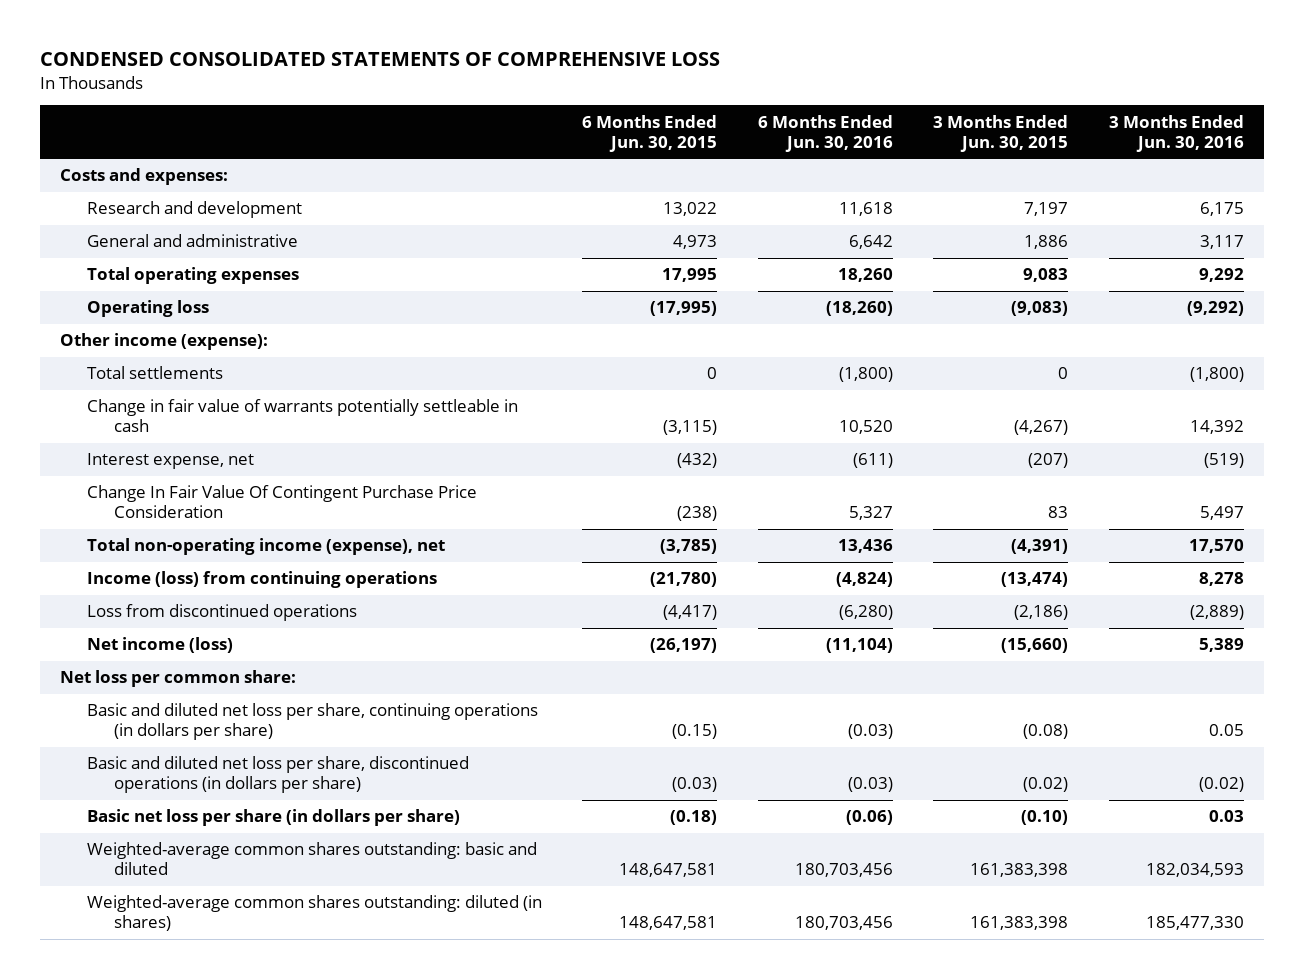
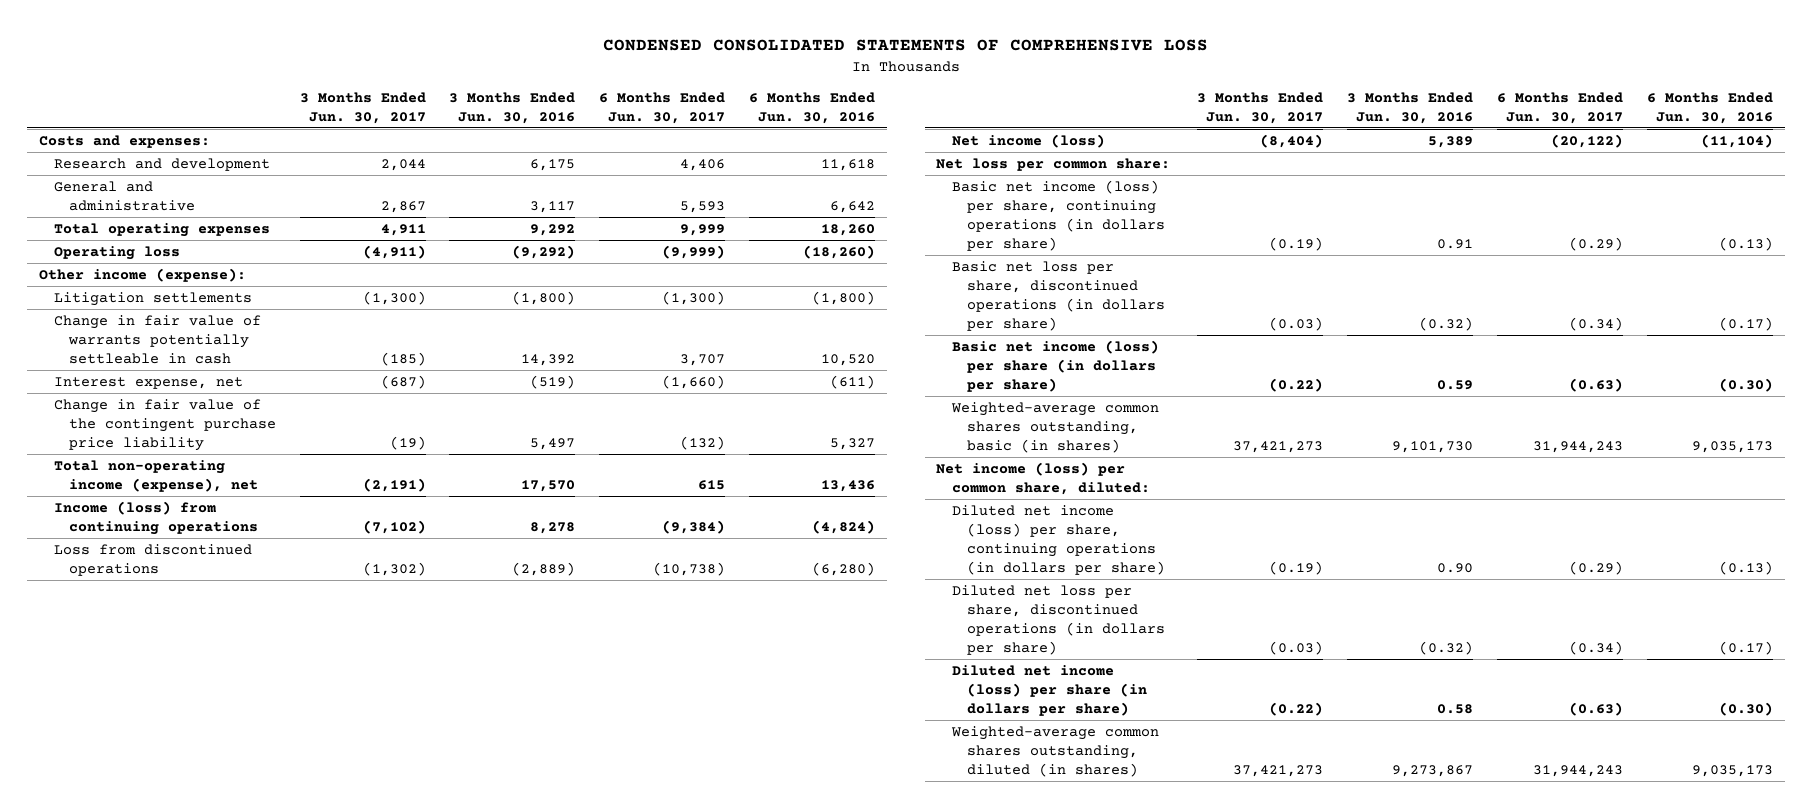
- | 6 Months Ended Jun. 30, 2015 | 6 Months Ended Jun. 30, 2016 | 3 Months Ended Jun. 30, 2015 | 3 Months Ended Jun. 30, 2016
+ | 3 Months Ended Jun. 30, 2017 | 3 Months Ended Jun. 30, 2016 | 6 Months Ended Jun. 30, 2017 | 6 Months Ended Jun. 30, 2016
- Total settlements | 0 | (1,800) | 0 | (1,800)
+ Litigation settlements | (1,300) | (1,800) | (1,300) | (1,800)
- Change In Fair Value Of Contingent Purchase Price Consideration | (238) | 5,327 | 83 | 5,497
+ Change in fair value of the contingent purchase price liability | (19) | 5,497 | (132) | 5,327
- Basic and diluted net loss per share, continuing operations (in dollars per share) | (0.15) | (0.03) | (0.08) | 0.05
- Basic and diluted net loss per share, discontinued operations (in dollars per share) | (0.03) | (0.03) | (0.02) | (0.02)
- Basic net loss per share (in dollars per share) | (0.18) | (0.06) | (0.10) | 0.03
- Weighted-average common shares outstanding: basic and diluted | 148,647,581 | 180,703,456 | 161,383,398 | 182,034,593
- Weighted-average common shares outstanding: diluted (in shares) | 148,647,581 | 180,703,456 | 161,383,398 | 185,477,330
+ Basic net income (loss) per share, continuing operations (in dollars per share) | (0.19) | 0.91 | (0.29) | (0.13)
+ Basic net loss per share, discontinued operations (in dollars per share) | (0.03) | (0.32) | (0.34) | (0.17)
+ Basic net income (loss) per share (in dollars per share) | (0.22) | 0.59 | (0.63) | (0.30)
+ Weighted-average common shares outstanding, basic (in shares) | 37,421,273 | 9,101,730 | 31,944,243 | 9,035,173
+ Net income (loss) per common share, diluted:
+ Diluted net income (loss) per share, continuing operations (in dollars per share) | (0.19) | 0.90 | (0.29) | (0.13)
+ Diluted net loss per share, discontinued operations (in dollars per share) | (0.03) | (0.32) | (0.34) | (0.17)
+ Diluted net income (loss) per share (in dollars per share) | (0.22) | 0.58 | (0.63) | (0.30)
+ Weighted-average common shares outstanding, diluted (in shares) | 37,421,273 | 9,273,867 | 31,944,243 | 9,035,173

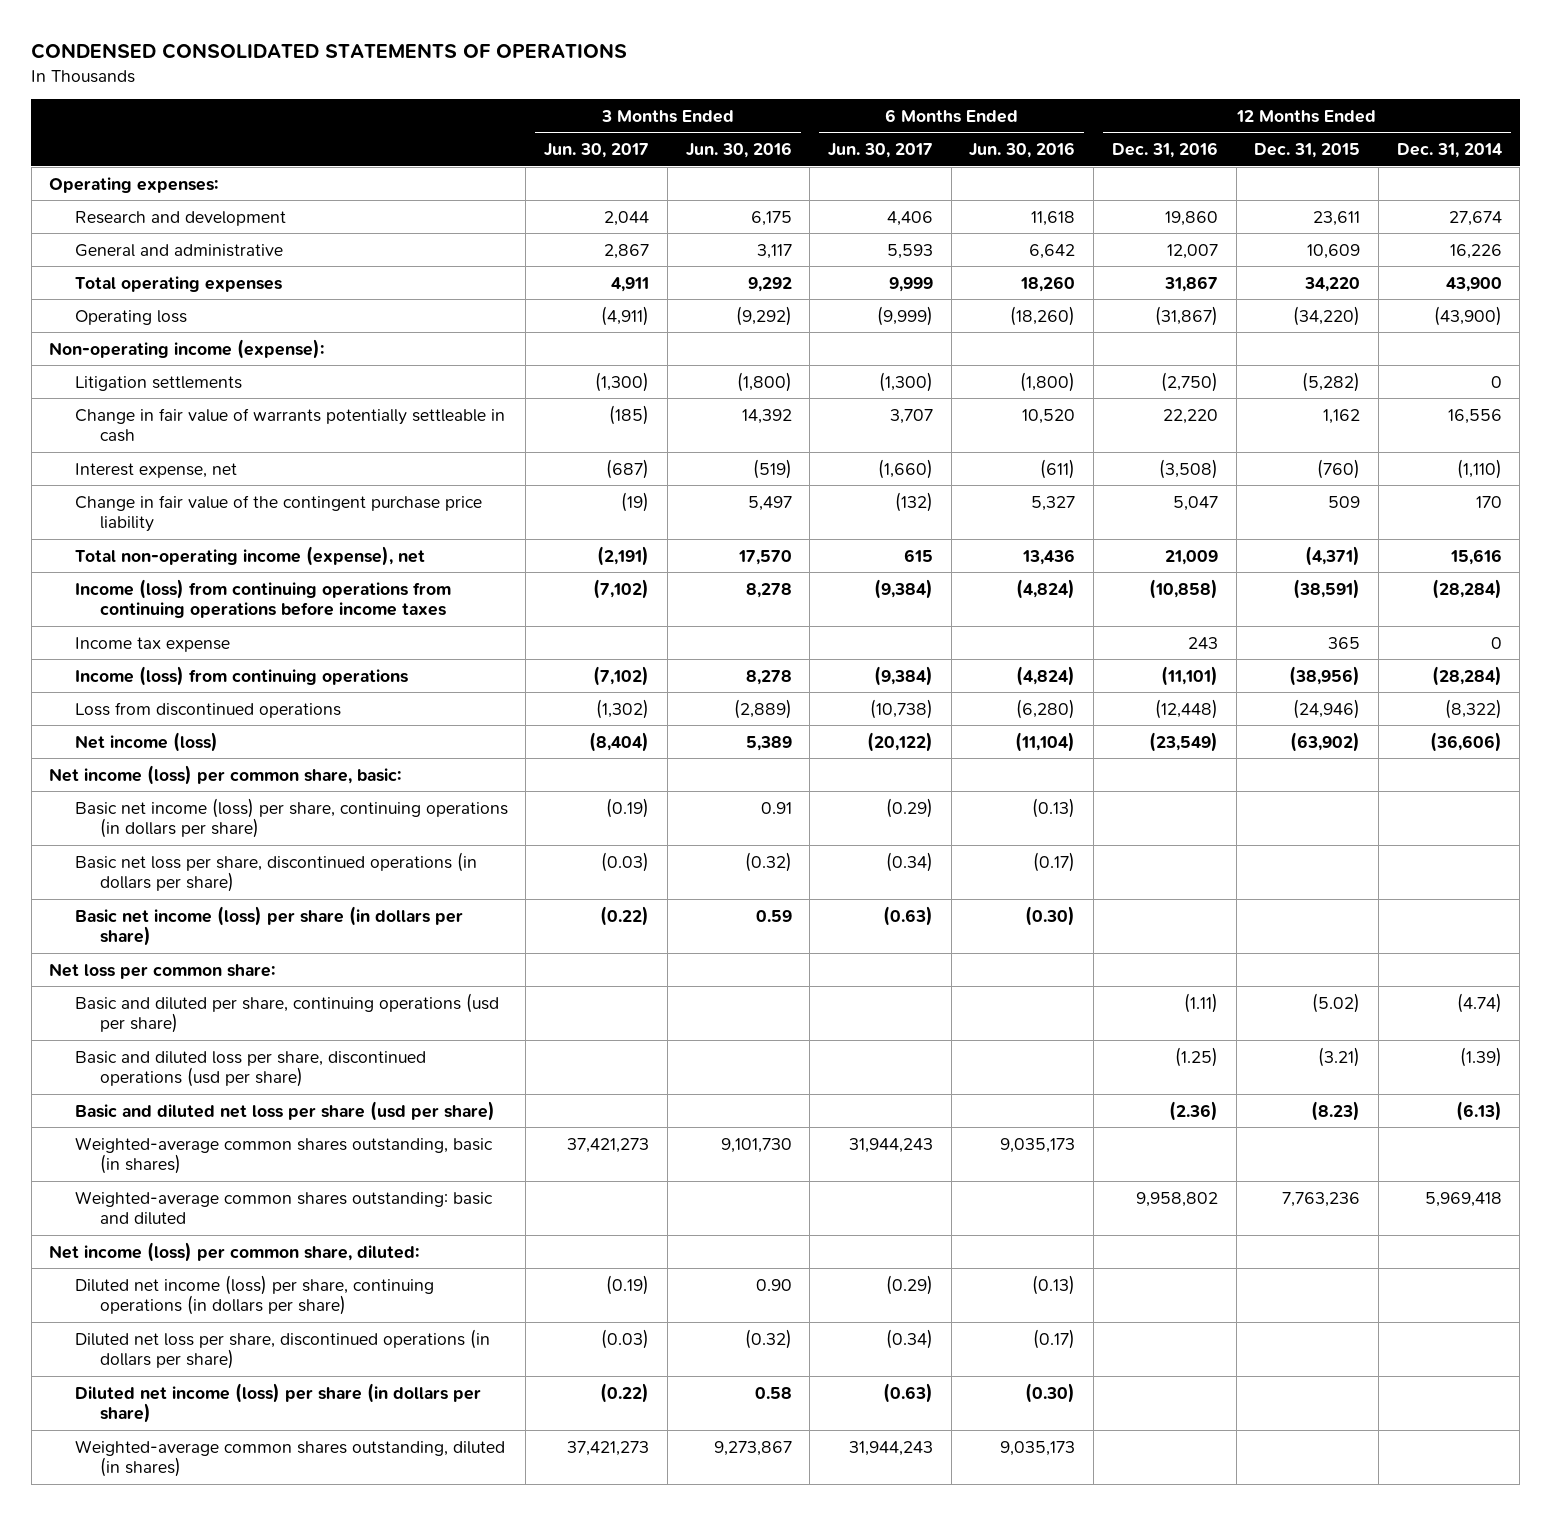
- CONDENSED CONSOLIDATED STATEMENTS OF COMPREHENSIVE LOSS
+ CONDENSED CONSOLIDATED STATEMENTS OF OPERATIONS
- | 3 Months Ended Jun. 30, 2017 | 3 Months Ended Jun. 30, 2016 | 6 Months Ended Jun. 30, 2017 | 6 Months Ended Jun. 30, 2016
+ | 3 Months Ended Jun. 30, 2017 | 3 Months Ended Jun. 30, 2016 | 6 Months Ended Jun. 30, 2017 | 6 Months Ended Jun. 30, 2016 | 12 Months Ended Dec. 31, 2016 | 12 Months Ended Dec. 31, 2015 | 12 Months Ended Dec. 31, 2014
- Costs and expenses:
+ Operating expenses:
- Other income (expense):
+ Non-operating income (expense):
+ Income (loss) from continuing operations from continuing operations before income taxes | (7,102) | 8,278 | (9,384) | (4,824) | (10,858) | (38,591) | (28,284)
+ Income tax expense | | | | | 243 | 365 | 0
+ Net income (loss) per common share, basic:
moved down: Net loss per common share:
+ Basic and diluted per share, continuing operations (usd per share) | | | | | (1.11) | (5.02) | (4.74)
+ Basic and diluted loss per share, discontinued operations (usd per share) | | | | | (1.25) | (3.21) | (1.39)
+ Basic and diluted net loss per share (usd per share) | | | | | (2.36) | (8.23) | (6.13)
+ Weighted-average common shares outstanding: basic and diluted | | | | | 9,958,802 | 7,763,236 | 5,969,418

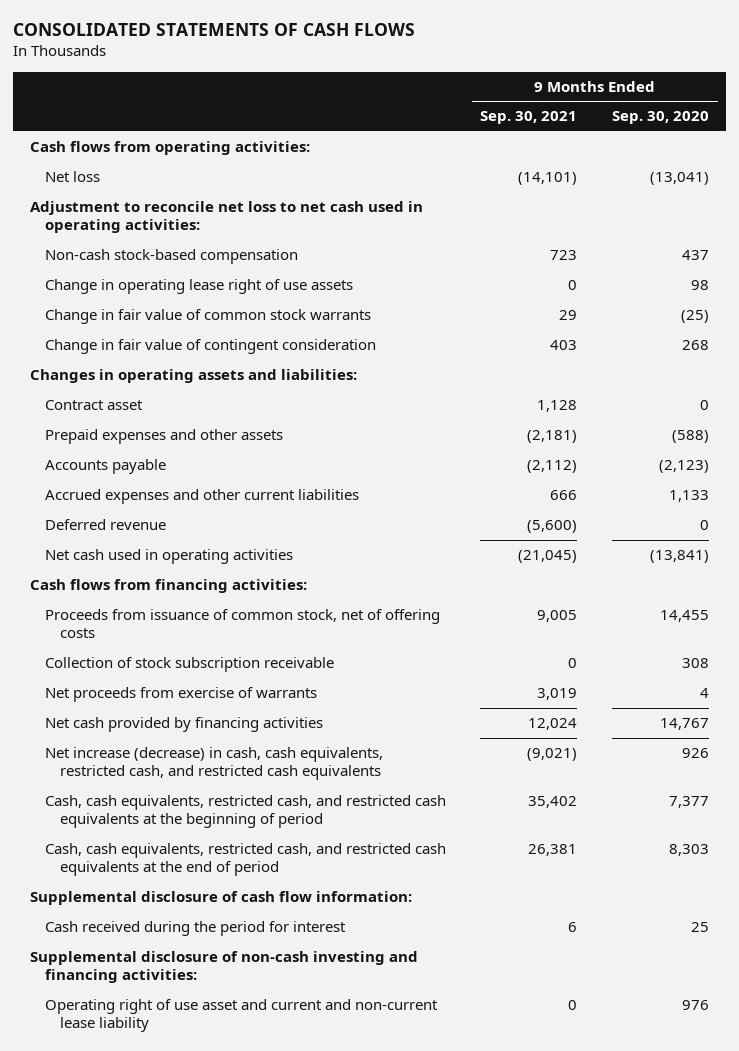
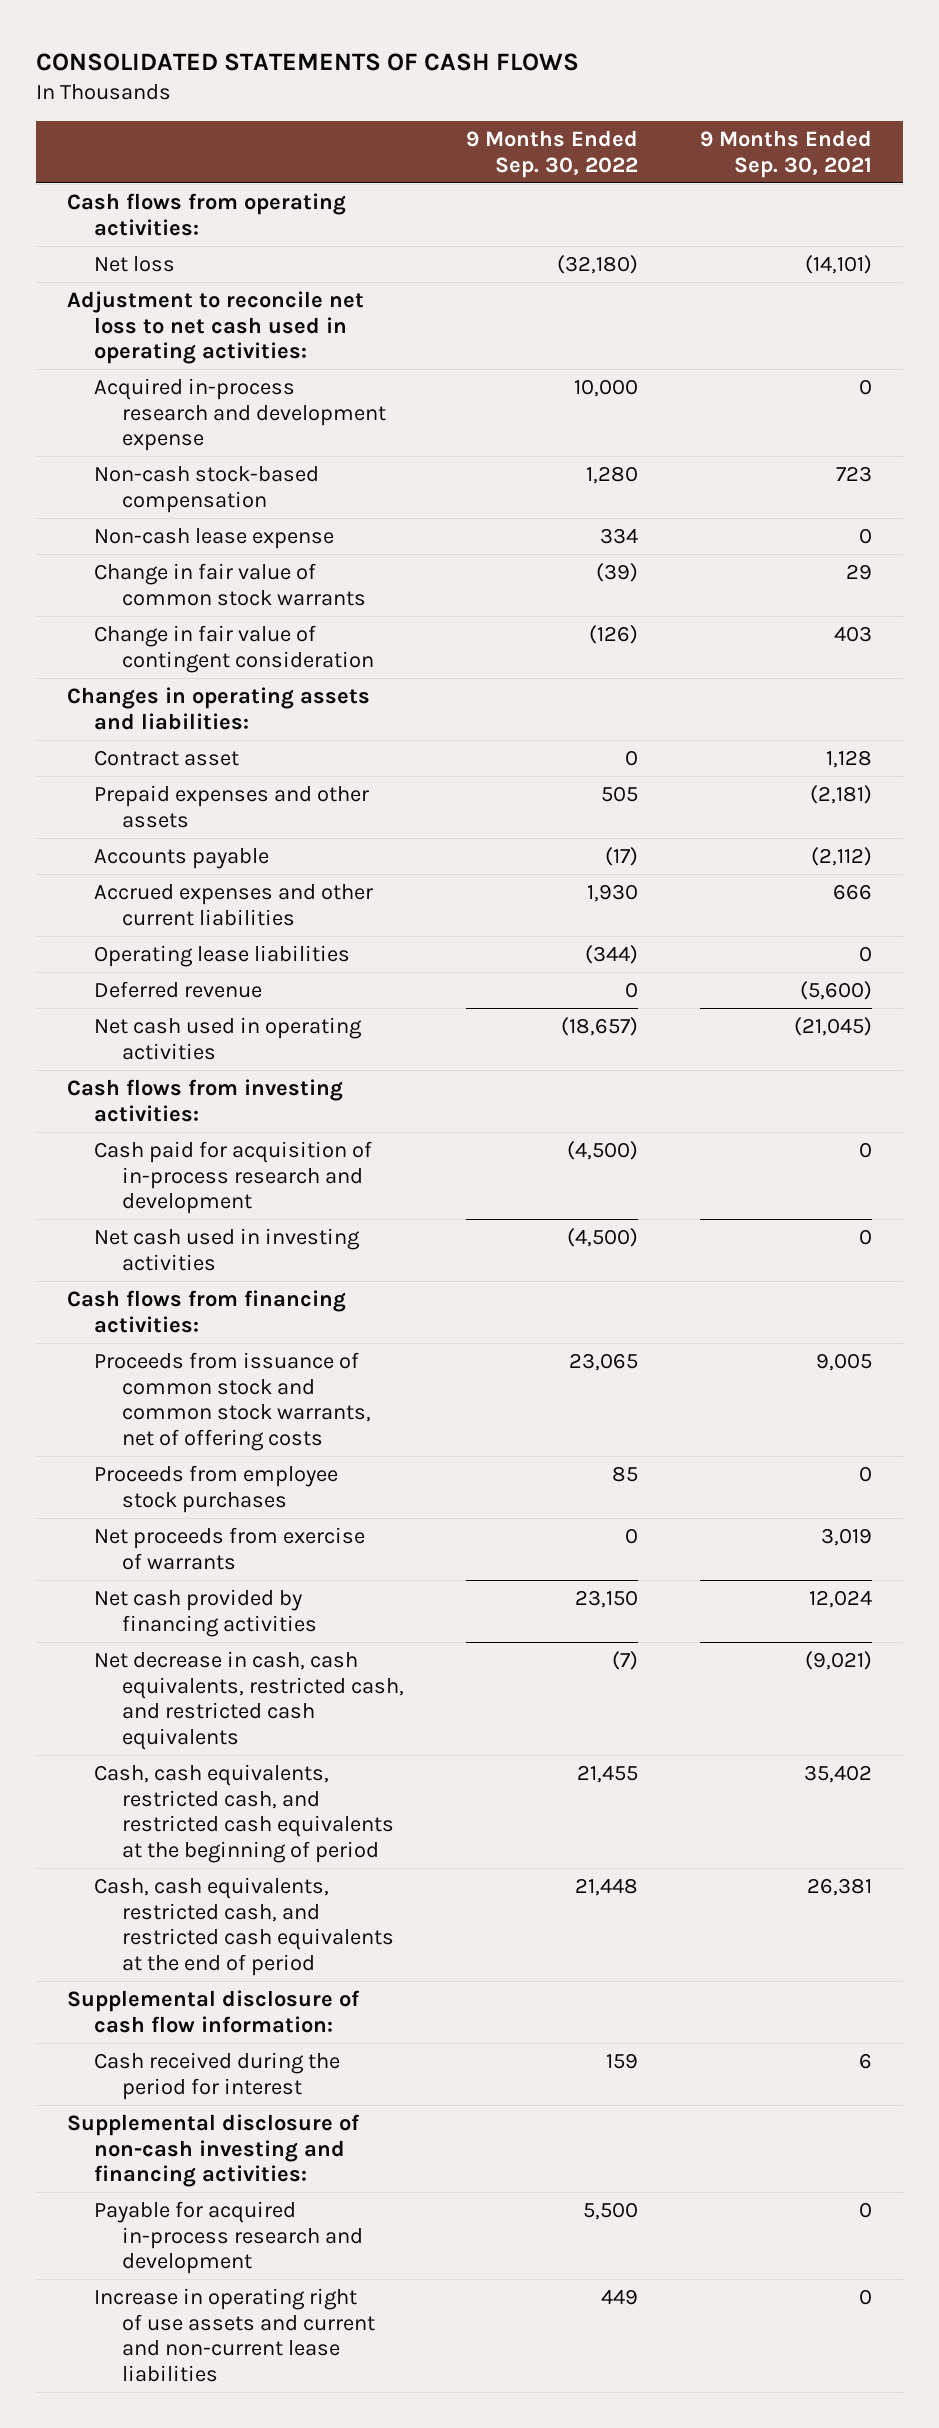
- | 9 Months Ended Sep. 30, 2021 | 9 Months Ended Sep. 30, 2020
+ | 9 Months Ended Sep. 30, 2022 | 9 Months Ended Sep. 30, 2021
+ Acquired in-process research and development expense | 10,000 | 0
- Change in operating lease right of use assets | 0 | 98
+ Non-cash lease expense | 334 | 0
+ Operating lease liabilities | (344) | 0
+ Cash flows from investing activities:
+ Cash paid for acquisition of in-process research and development | (4,500) | 0
+ Net cash used in investing activities | (4,500) | 0
- Proceeds from issuance of common stock, net of offering costs | 9,005 | 14,455
- Collection of stock subscription receivable | 0 | 308
+ Proceeds from issuance of common stock and common stock warrants, net of offering costs | 23,065 | 9,005
+ Proceeds from employee stock purchases | 85 | 0
- Net increase (decrease) in cash, cash equivalents, restricted cash, and restricted cash equivalents | (9,021) | 926
+ Net decrease in cash, cash equivalents, restricted cash, and restricted cash equivalents | (7) | (9,021)
- Operating right of use asset and current and non-current lease liability | 0 | 976
+ Payable for acquired in-process research and development | 5,500 | 0
+ Increase in operating right of use assets and current and non-current lease liabilities | 449 | 0

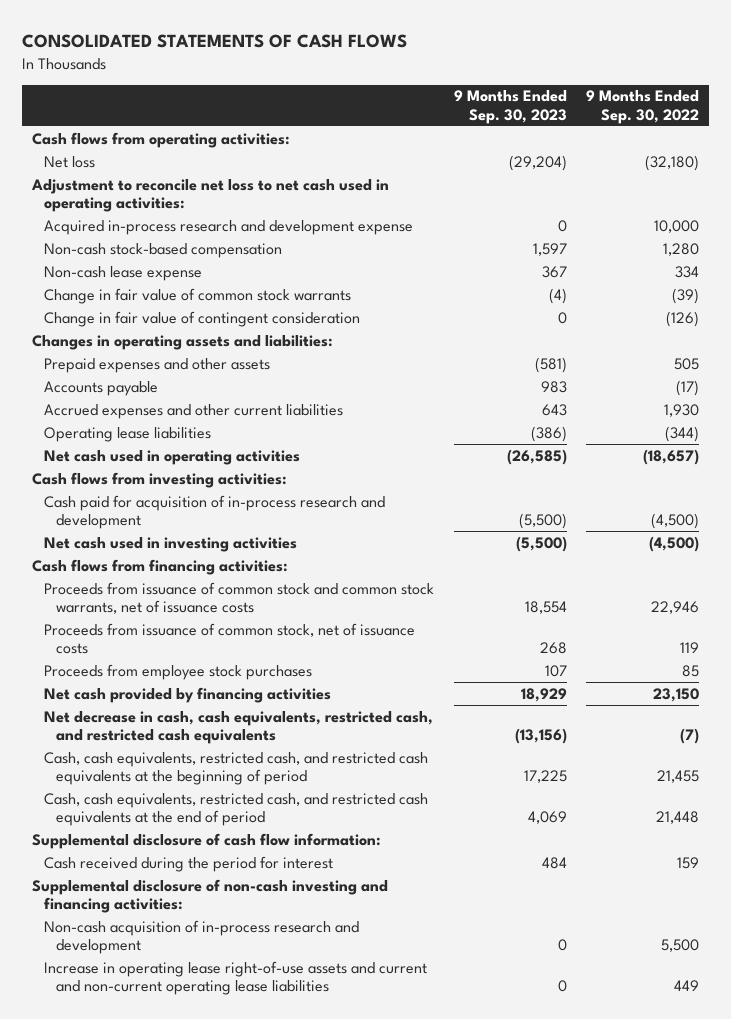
- | 9 Months Ended Sep. 30, 2022 | 9 Months Ended Sep. 30, 2021
+ | 9 Months Ended Sep. 30, 2023 | 9 Months Ended Sep. 30, 2022
- Contract asset | 0 | 1,128
- Deferred revenue | 0 | (5,600)
- Proceeds from issuance of common stock and common stock warrants, net of offering costs | 23,065 | 9,005
+ Proceeds from issuance of common stock and common stock warrants, net of issuance costs | 18,554 | 22,946
+ Proceeds from issuance of common stock, net of issuance costs | 268 | 119
- Net proceeds from exercise of warrants | 0 | 3,019
- Payable for acquired in-process research and development | 5,500 | 0
- Increase in operating right of use assets and current and non-current lease liabilities | 449 | 0
+ Non-cash acquisition of in-process research and development | 0 | 5,500
+ Increase in operating lease right-of-use assets and current and non-current operating lease liabilities | 0 | 449

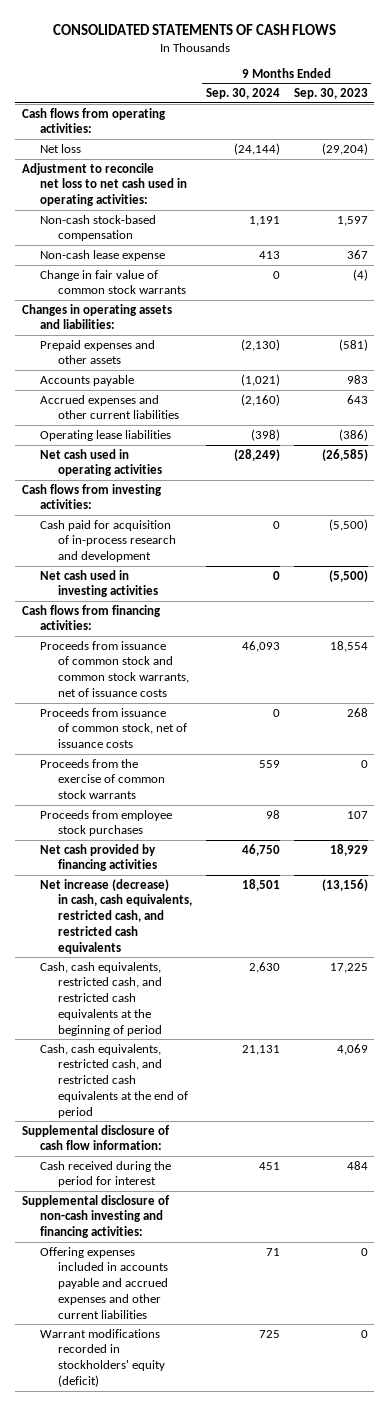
- | 9 Months Ended Sep. 30, 2023 | 9 Months Ended Sep. 30, 2022
+ | 9 Months Ended Sep. 30, 2024 | 9 Months Ended Sep. 30, 2023
- Acquired in-process research and development expense | 0 | 10,000
- Change in fair value of contingent consideration | 0 | (126)
+ Proceeds from the exercise of common stock warrants | 559 | 0
- Net decrease in cash, cash equivalents, restricted cash, and restricted cash equivalents | (13,156) | (7)
+ Net increase (decrease) in cash, cash equivalents, restricted cash, and restricted cash equivalents | 18,501 | (13,156)
- Non-cash acquisition of in-process research and development | 0 | 5,500
- Increase in operating lease right-of-use assets and current and non-current operating lease liabilities | 0 | 449
+ Offering expenses included in accounts payable and accrued expenses and other current liabilities | 71 | 0
+ Warrant modifications recorded in stockholders' equity (deficit) | 725 | 0

